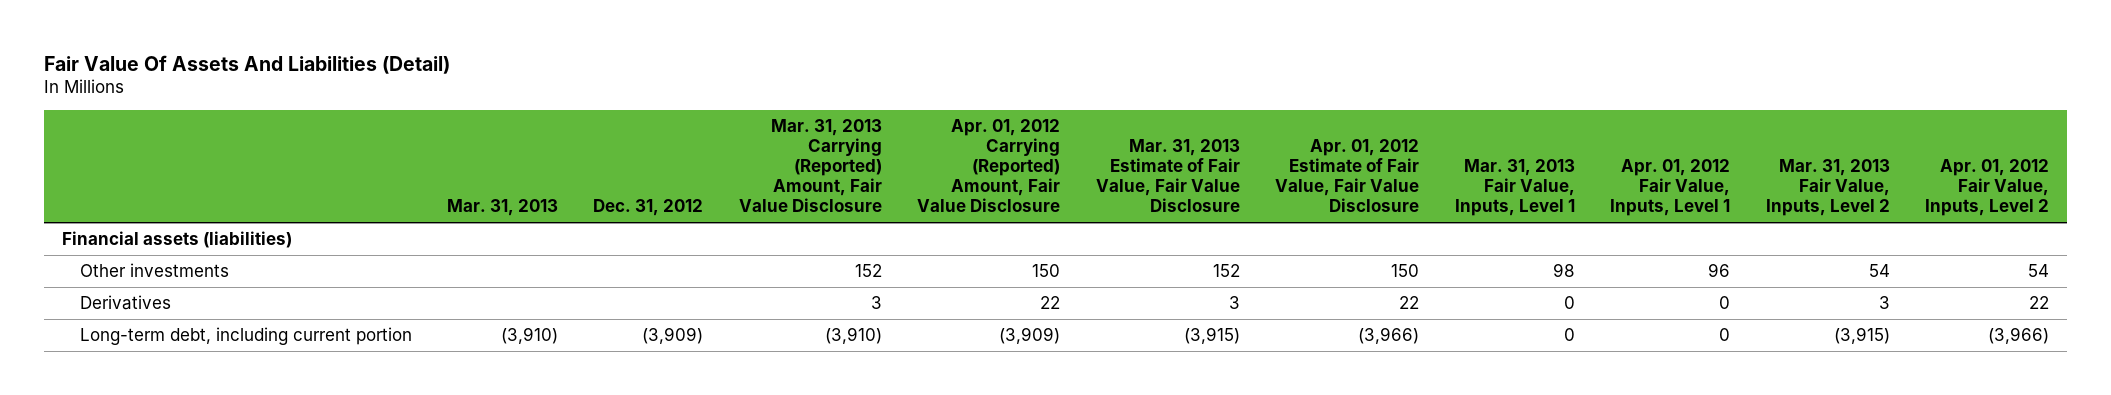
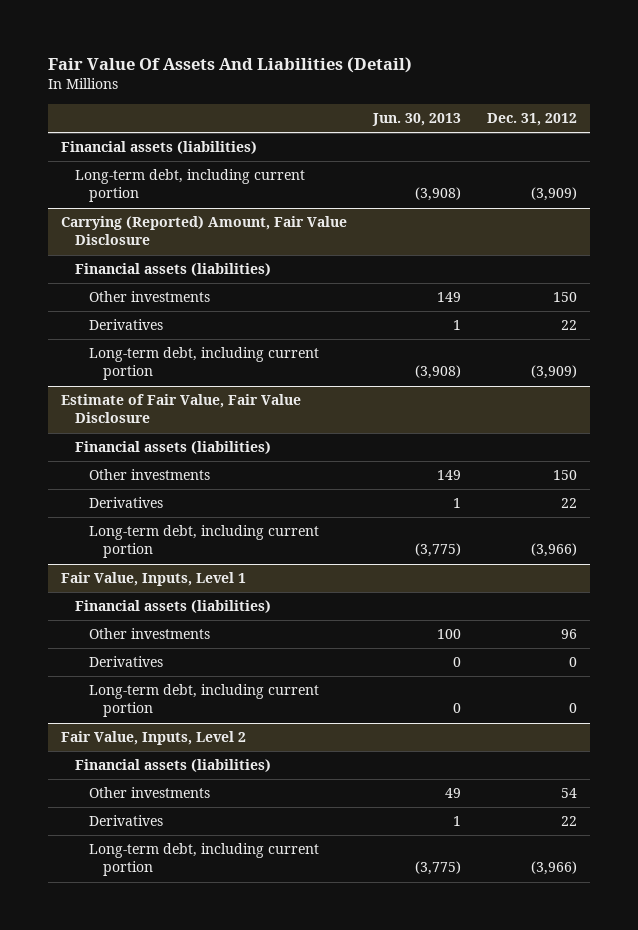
- | Mar. 31, 2013 | Dec. 31, 2012 | Mar. 31, 2013 Carrying (Reported) Amount, Fair Value Disclosure | Apr. 01, 2012 Carrying (Reported) Amount, Fair Value Disclosure | Mar. 31, 2013 Estimate of Fair Value, Fair Value Disclosure | Apr. 01, 2012 Estimate of Fair Value, Fair Value Disclosure | Mar. 31, 2013 Fair Value, Inputs, Level 1 | Apr. 01, 2012 Fair Value, Inputs, Level 1 | Mar. 31, 2013 Fair Value, Inputs, Level 2 | Apr. 01, 2012 Fair Value, Inputs, Level 2
+ | Jun. 30, 2013 | Dec. 31, 2012
- Other investments | | | 152 | 150 | 152 | 150 | 98 | 96 | 54 | 54
- Derivatives | | | 3 | 22 | 3 | 22 | 0 | 0 | 3 | 22
+ Carrying (Reported) Amount, Fair Value Disclosure
+ Financial assets (liabilities)
+ Other investments | 149 | 150
+ Derivatives | 1 | 22
+ Long-term debt, including current portion | (3,908) | (3,909)
+ Estimate of Fair Value, Fair Value Disclosure
+ Financial assets (liabilities)
+ Other investments | 149 | 150
+ Derivatives | 1 | 22
+ Long-term debt, including current portion | (3,775) | (3,966)
+ Fair Value, Inputs, Level 1
+ Financial assets (liabilities)
+ Other investments | 100 | 96
+ Derivatives | 0 | 0
+ Long-term debt, including current portion | 0 | 0
+ Fair Value, Inputs, Level 2
+ Financial assets (liabilities)
+ Other investments | 49 | 54
+ Derivatives | 1 | 22
+ Long-term debt, including current portion | (3,775) | (3,966)

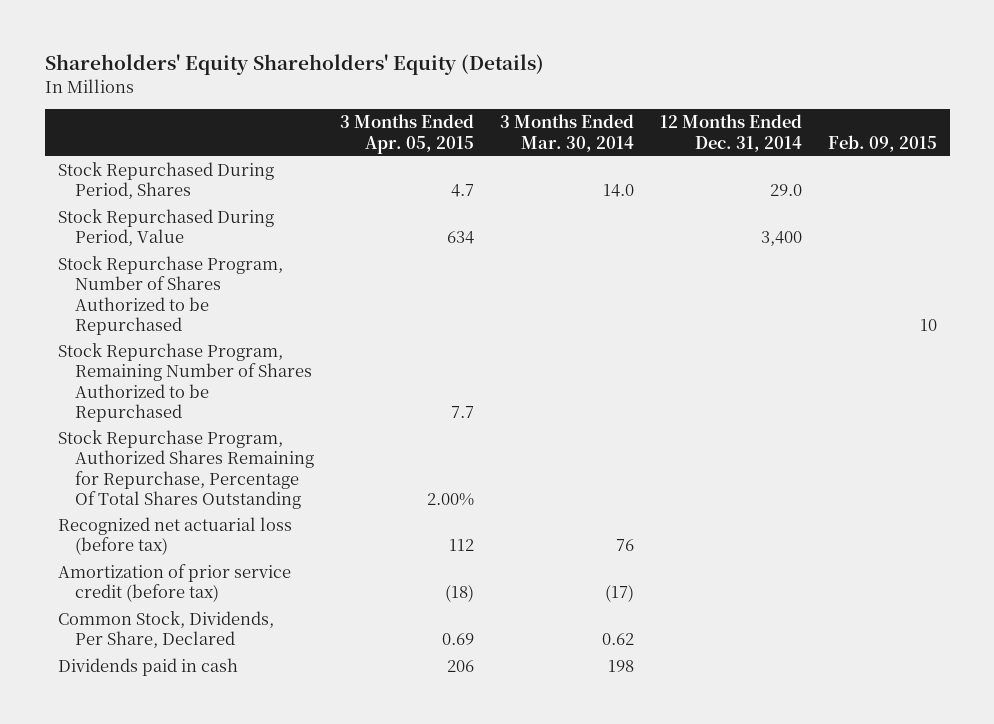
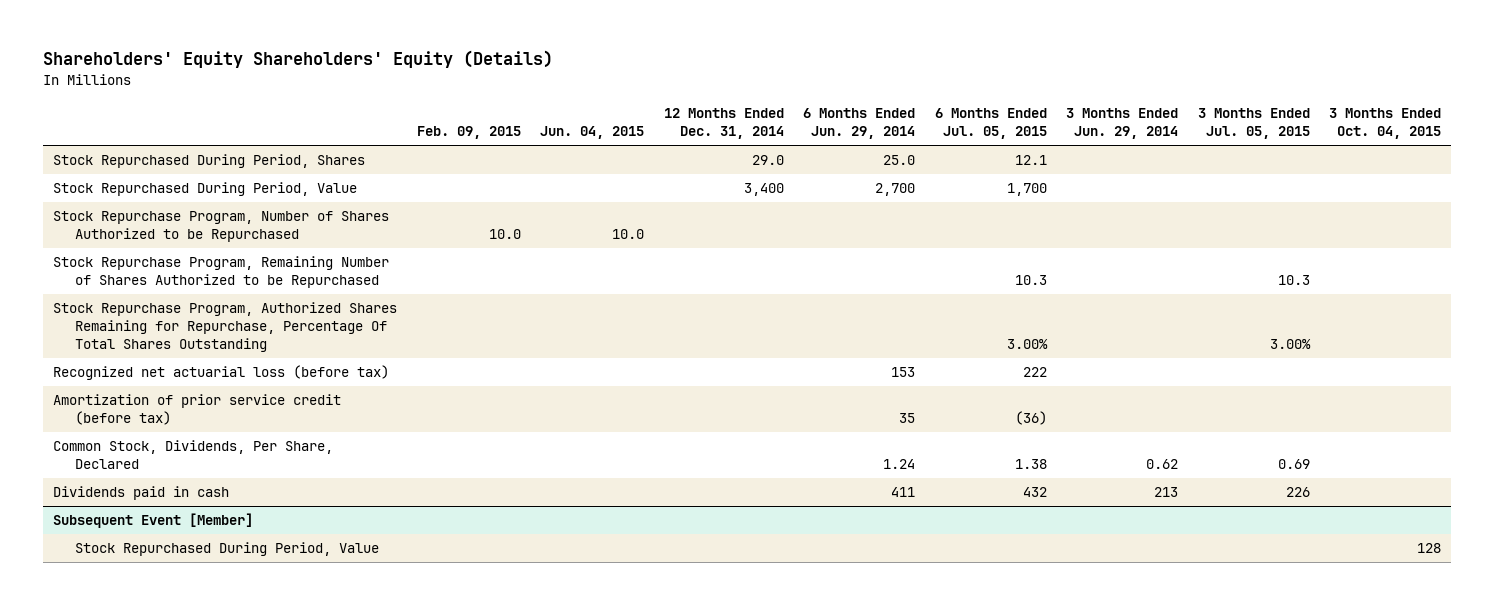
- | 3 Months Ended Apr. 05, 2015 | 3 Months Ended Mar. 30, 2014 | 12 Months Ended Dec. 31, 2014 | Feb. 09, 2015
+ | Feb. 09, 2015 | Jun. 04, 2015 | 12 Months Ended Dec. 31, 2014 | 6 Months Ended Jun. 29, 2014 | 6 Months Ended Jul. 05, 2015 | 3 Months Ended Jun. 29, 2014 | 3 Months Ended Jul. 05, 2015 | 3 Months Ended Oct. 04, 2015
- Stock Repurchase Program, Number of Shares Authorized to be Repurchased | | | | 10
+ Stock Repurchase Program, Number of Shares Authorized to be Repurchased | 10.0 | 10.0 | | | | | |
+ Subsequent Event [Member]
+ Stock Repurchased During Period, Value | | | | | | | | 128

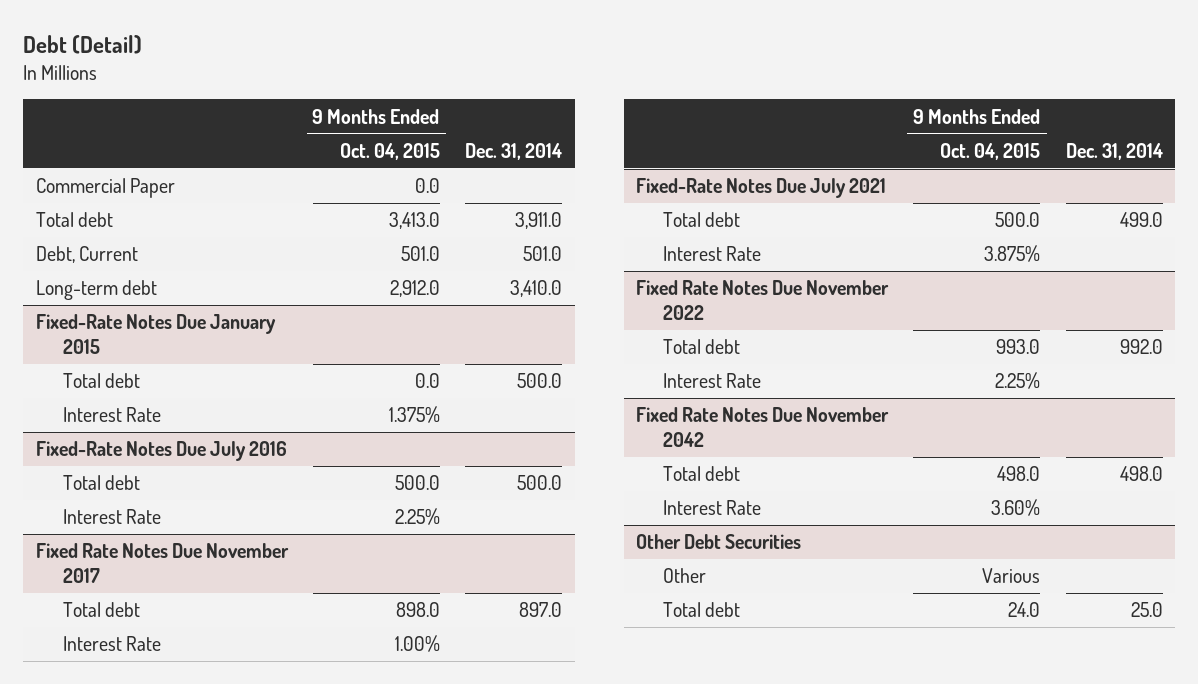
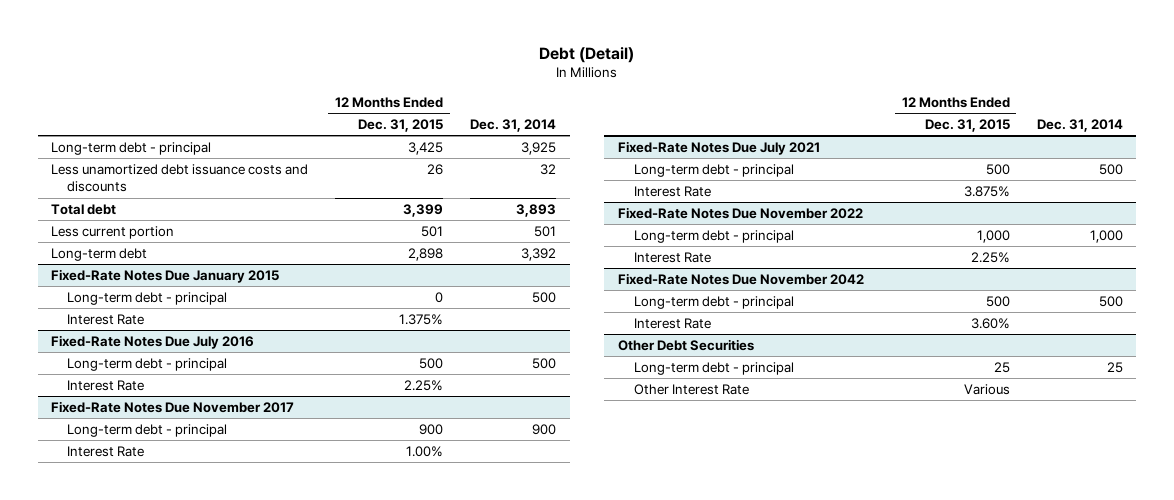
- | 9 Months Ended Oct. 04, 2015 | Dec. 31, 2014
+ | 12 Months Ended Dec. 31, 2015 | Dec. 31, 2014
- Commercial Paper | 0.0 |
- Total debt | 3,413.0 | 3,911.0
- Debt, Current | 501.0 | 501.0
- Long-term debt | 2,912.0 | 3,410.0
+ Long-term debt - principal | 3,425 | 3,925
+ Less unamortized debt issuance costs and discounts | 26 | 32
+ Total debt | 3,399 | 3,893
+ Less current portion | 501 | 501
+ Long-term debt | 2,898 | 3,392
@ Fixed-Rate Notes Due January 2015
- Total debt | 0.0 | 500.0
+ Long-term debt - principal | 0 | 500
@ Fixed-Rate Notes Due July 2016
- Total debt | 500.0 | 500.0
+ Long-term debt - principal | 500 | 500
- Fixed Rate Notes Due November 2017
- Total debt | 898.0 | 897.0
+ Fixed-Rate Notes Due November 2017
+ Long-term debt - principal | 900 | 900
@ Fixed-Rate Notes Due July 2021
- Total debt | 500.0 | 499.0
+ Long-term debt - principal | 500 | 500
- Fixed Rate Notes Due November 2022
- Total debt | 993.0 | 992.0
+ Fixed-Rate Notes Due November 2022
+ Long-term debt - principal | 1,000 | 1,000
- Fixed Rate Notes Due November 2042
- Total debt | 498.0 | 498.0
+ Fixed-Rate Notes Due November 2042
+ Long-term debt - principal | 500 | 500
@ Other Debt Securities
- Other | Various |
- Total debt | 24.0 | 25.0
+ Long-term debt - principal | 25 | 25
+ Other Interest Rate | Various |

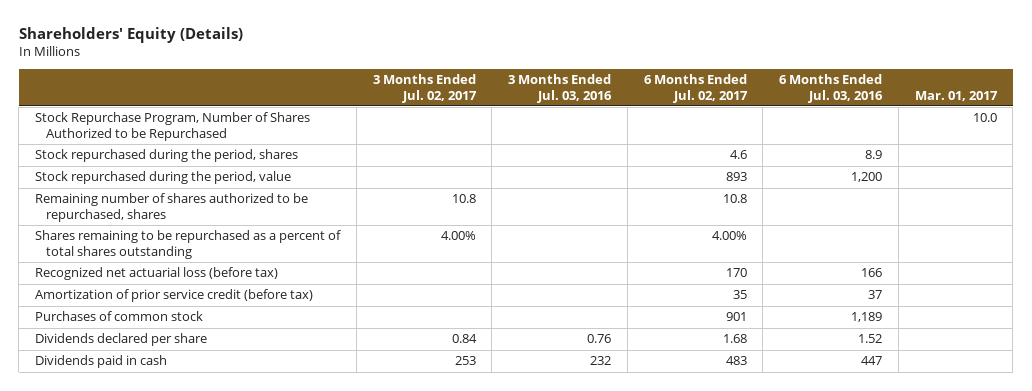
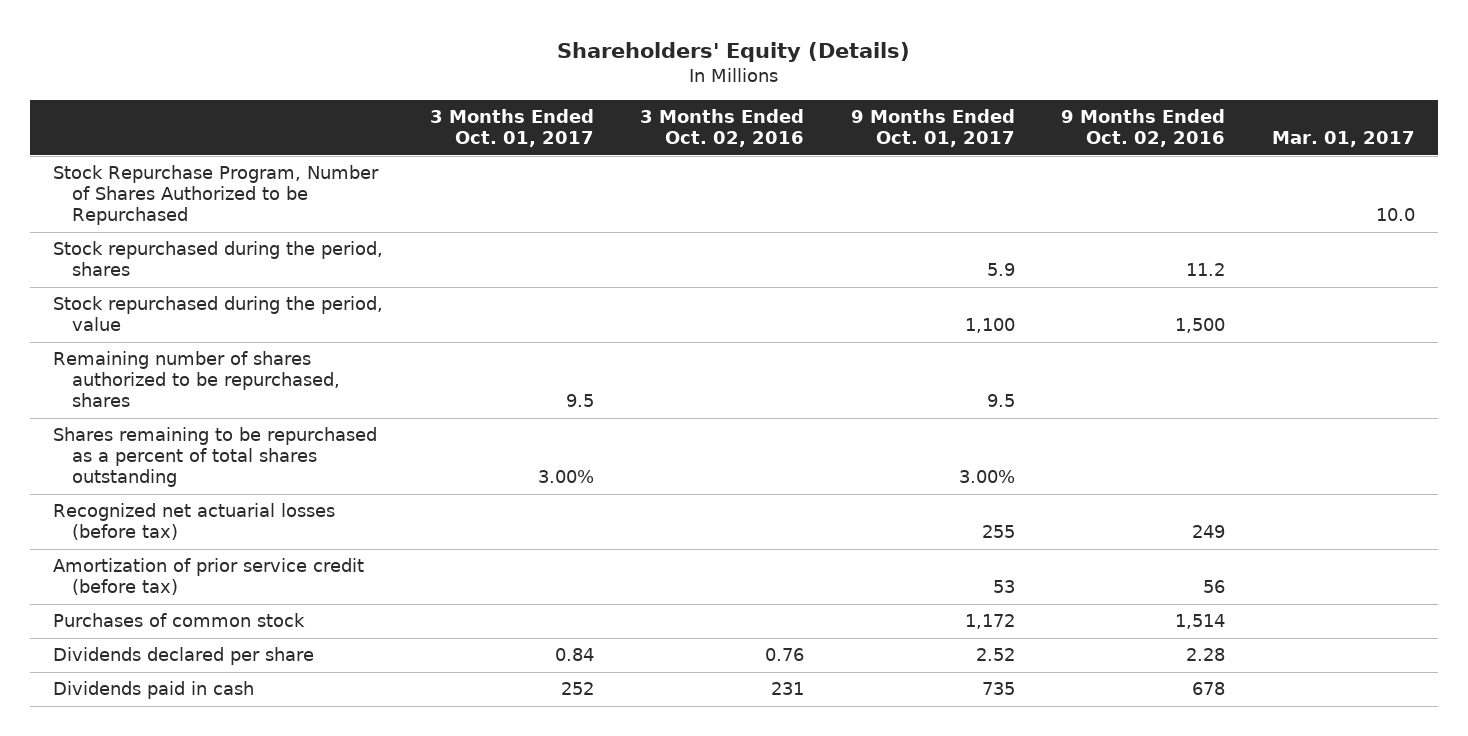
- | 3 Months Ended Jul. 02, 2017 | 3 Months Ended Jul. 03, 2016 | 6 Months Ended Jul. 02, 2017 | 6 Months Ended Jul. 03, 2016 | Mar. 01, 2017
+ | 3 Months Ended Oct. 01, 2017 | 3 Months Ended Oct. 02, 2016 | 9 Months Ended Oct. 01, 2017 | 9 Months Ended Oct. 02, 2016 | Mar. 01, 2017
- Recognized net actuarial loss (before tax) | | | 170 | 166 |
+ Recognized net actuarial losses (before tax) | | | 255 | 249 |

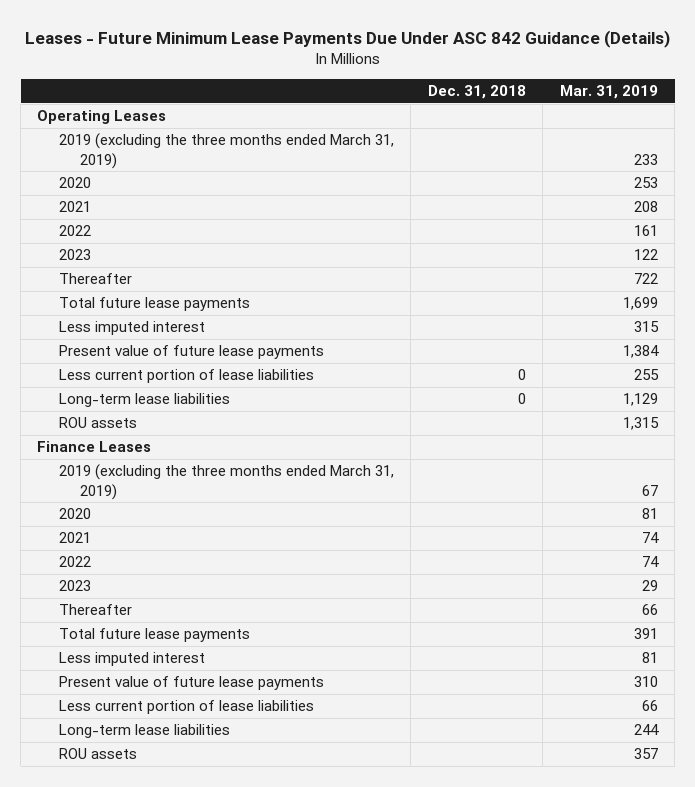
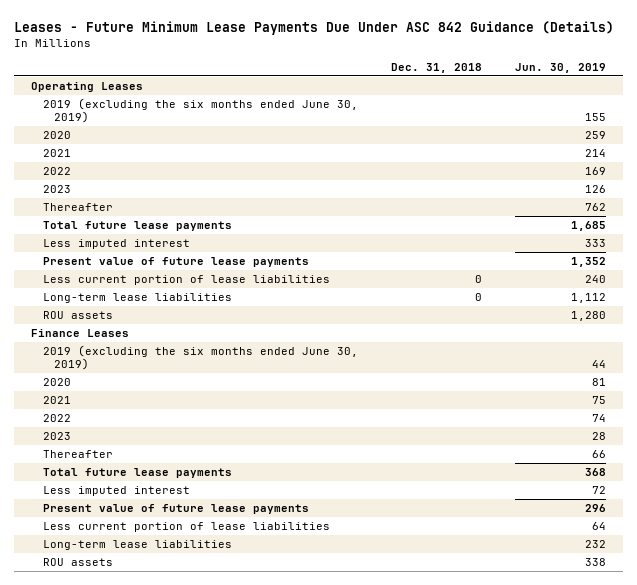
- | Dec. 31, 2018 | Mar. 31, 2019
+ | Dec. 31, 2018 | Jun. 30, 2019
- 2019 (excluding the three months ended March 31, 2019) | | 233
+ 2019 (excluding the six months ended June 30, 2019) | | 155
- 2019 (excluding the three months ended March 31, 2019) | | 67
+ 2019 (excluding the six months ended June 30, 2019) | | 44

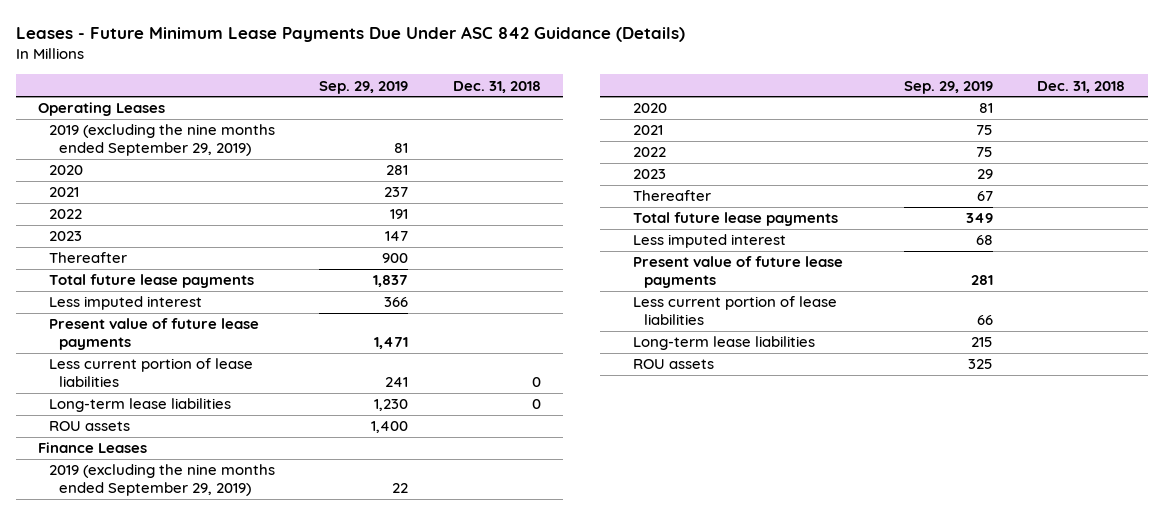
- | Dec. 31, 2018 | Jun. 30, 2019
+ | Sep. 29, 2019 | Dec. 31, 2018
- 2019 (excluding the six months ended June 30, 2019) | | 155
+ 2019 (excluding the nine months ended September 29, 2019) | 81 |
- 2019 (excluding the six months ended June 30, 2019) | | 44
+ 2019 (excluding the nine months ended September 29, 2019) | 22 |

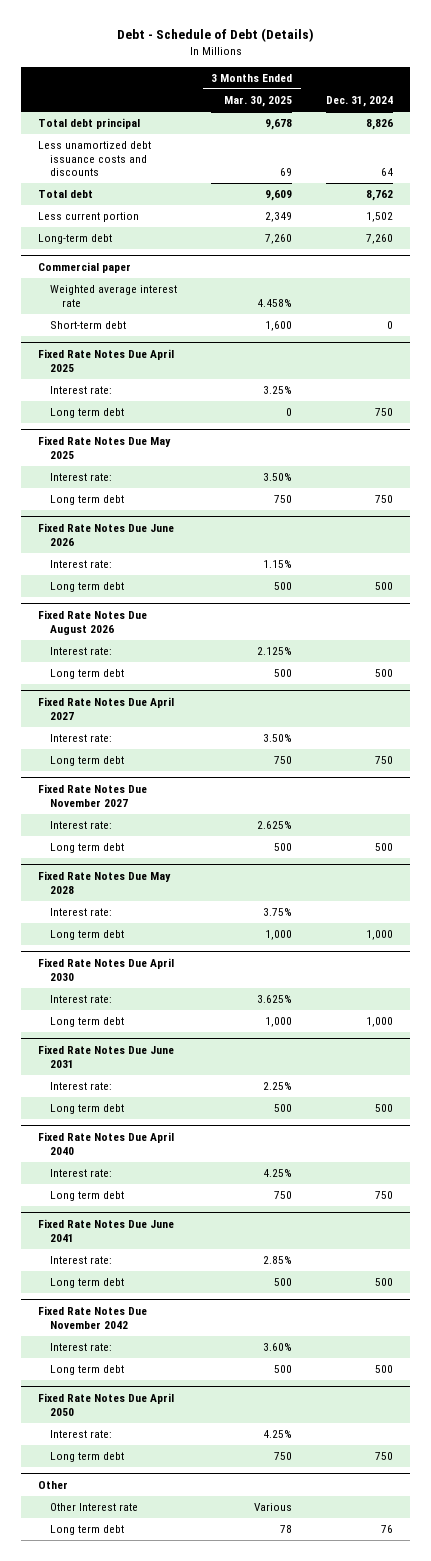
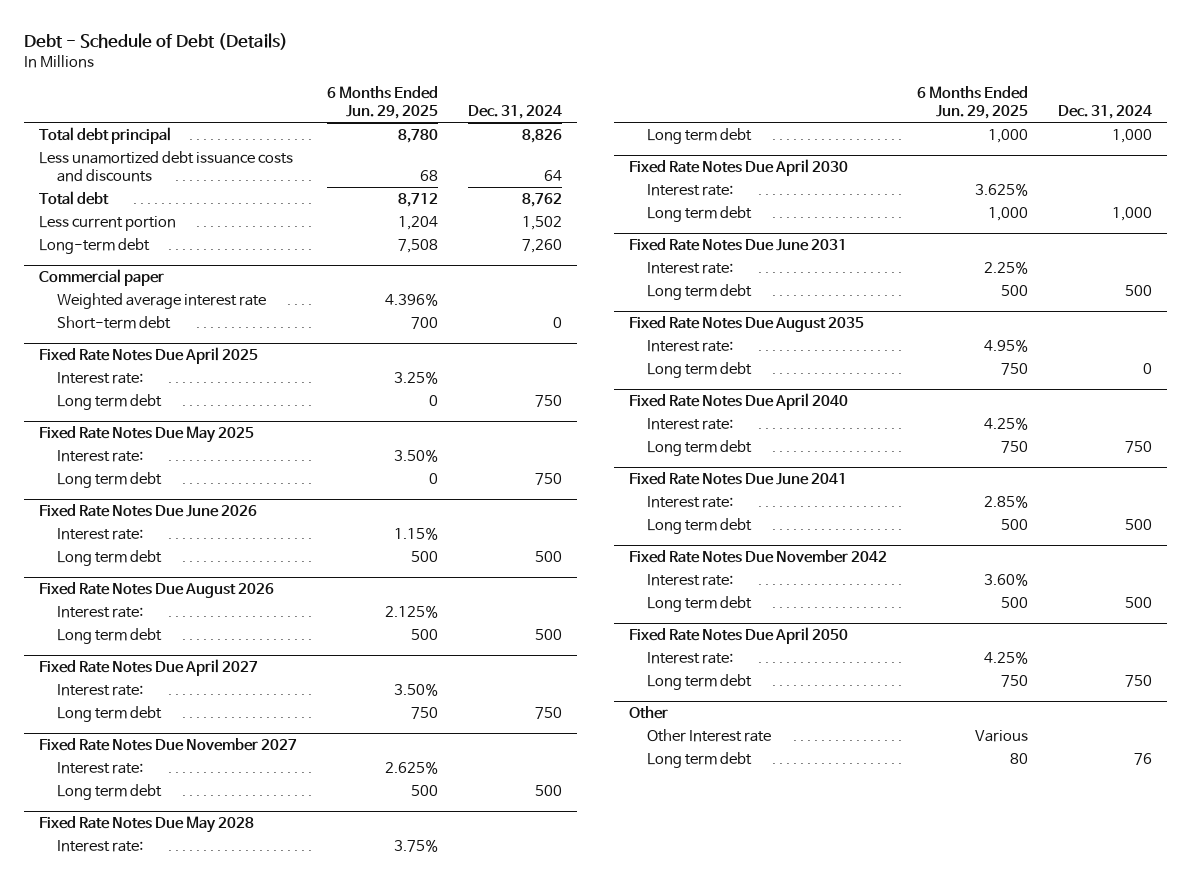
- | 3 Months Ended Mar. 30, 2025 | Dec. 31, 2024
+ | 6 Months Ended Jun. 29, 2025 | Dec. 31, 2024
+ Fixed Rate Notes Due August 2035
+ Interest rate: | 4.95% |
+ Long term debt | 750 | 0

